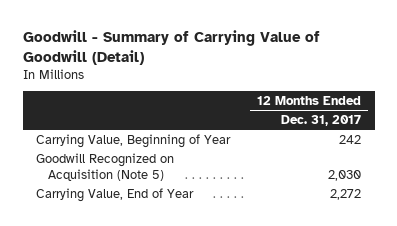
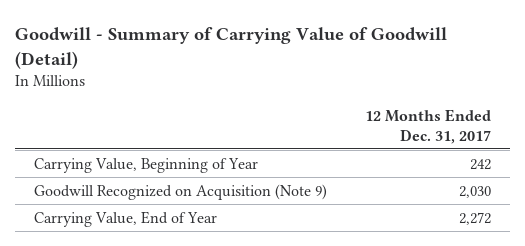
- Goodwill Recognized on Acquisition (Note 5) | 2,030
+ Goodwill Recognized on Acquisition (Note 9) | 2,030

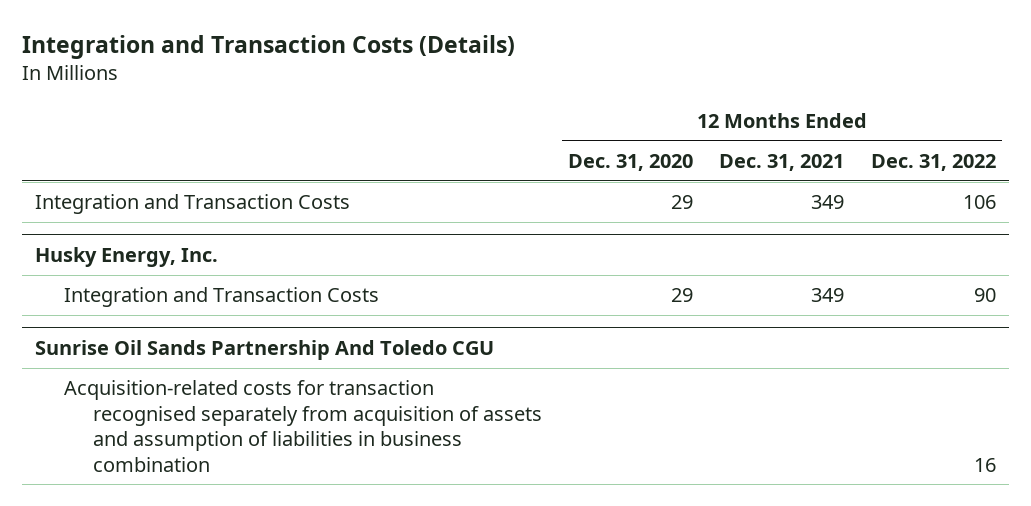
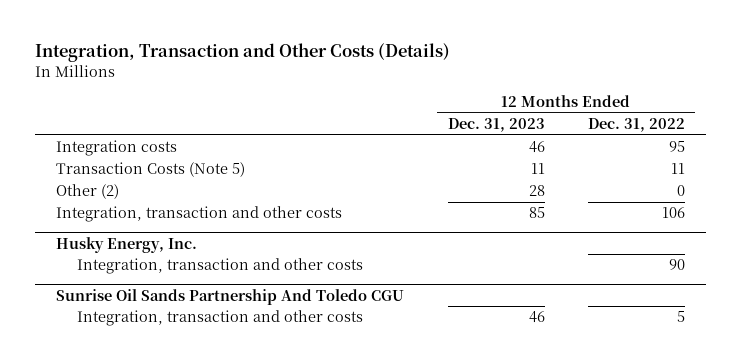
- Integration and Transaction Costs (Details)
+ Integration, Transaction and Other Costs (Details)
- | 12 Months Ended Dec. 31, 2020 | 12 Months Ended Dec. 31, 2021 | 12 Months Ended Dec. 31, 2022
+ | 12 Months Ended Dec. 31, 2023 | 12 Months Ended Dec. 31, 2022
- Integration and Transaction Costs | 29 | 349 | 106
+ Integration costs | 46 | 95
+ Transaction Costs (Note 5) | 11 | 11
+ Other (2) | 28 | 0
+ Integration, transaction and other costs | 85 | 106
@ Husky Energy, Inc.
- Integration and Transaction Costs | 29 | 349 | 90
+ Integration, transaction and other costs | | 90
@ Sunrise Oil Sands Partnership And Toledo CGU
- Acquisition-related costs for transaction recognised separately from acquisition of assets and assumption of liabilities in business combination | | | 16
+ Integration, transaction and other costs | 46 | 5

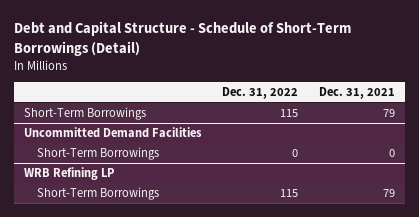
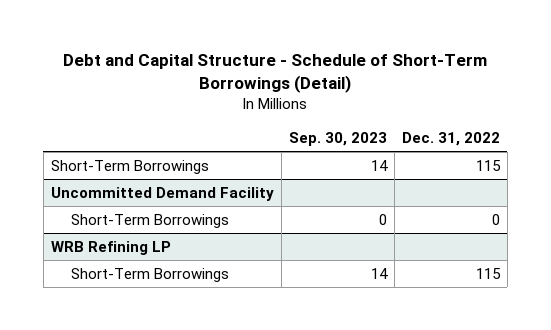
- | Dec. 31, 2022 | Dec. 31, 2021
+ | Sep. 30, 2023 | Dec. 31, 2022
- Uncommitted Demand Facilities
+ Uncommitted Demand Facility

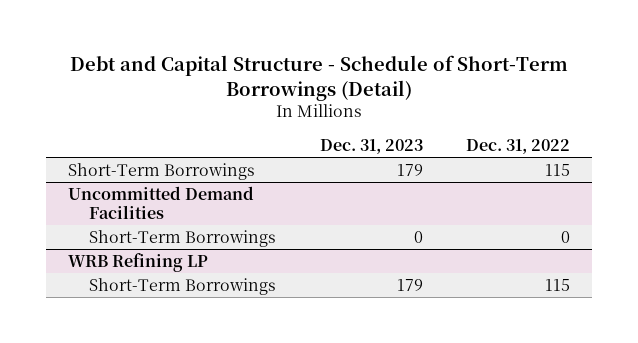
- | Sep. 30, 2023 | Dec. 31, 2022
+ | Dec. 31, 2023 | Dec. 31, 2022
- Uncommitted Demand Facility
+ Uncommitted Demand Facilities

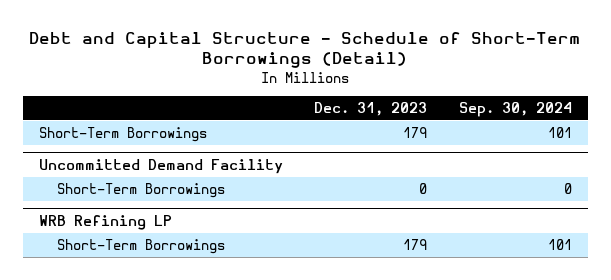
- | Dec. 31, 2023 | Dec. 31, 2022
+ | Dec. 31, 2023 | Sep. 30, 2024
- Uncommitted Demand Facilities
+ Uncommitted Demand Facility

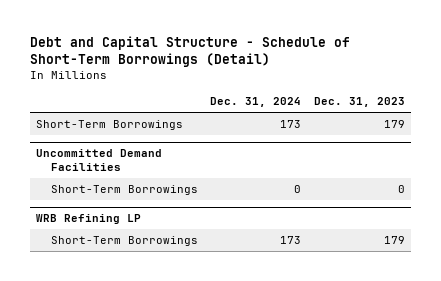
- | Dec. 31, 2023 | Sep. 30, 2024
+ | Dec. 31, 2024 | Dec. 31, 2023
- Uncommitted Demand Facility
+ Uncommitted Demand Facilities

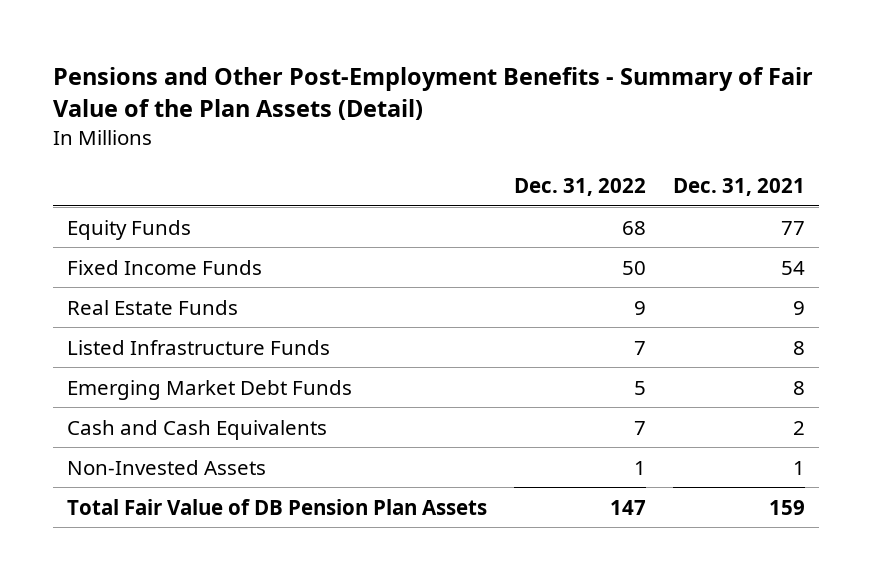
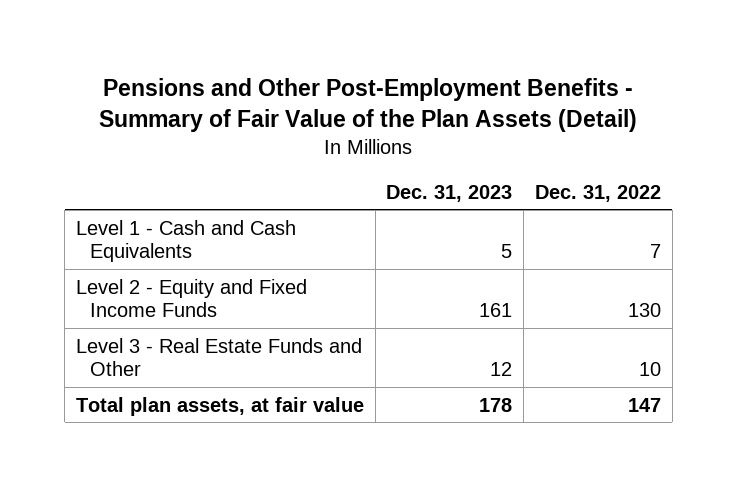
- | Dec. 31, 2022 | Dec. 31, 2021
+ | Dec. 31, 2023 | Dec. 31, 2022
- Equity Funds | 68 | 77
- Fixed Income Funds | 50 | 54
- Real Estate Funds | 9 | 9
- Listed Infrastructure Funds | 7 | 8
- Emerging Market Debt Funds | 5 | 8
- Cash and Cash Equivalents | 7 | 2
- Non-Invested Assets | 1 | 1
- Total Fair Value of DB Pension Plan Assets | 147 | 159
+ Level 1 - Cash and Cash Equivalents | 5 | 7
+ Level 2 - Equity and Fixed Income Funds | 161 | 130
+ Level 3 - Real Estate Funds and Other | 12 | 10
+ Total plan assets, at fair value | 178 | 147

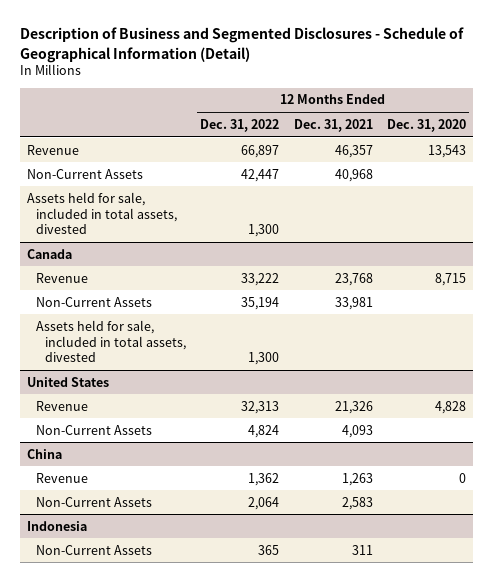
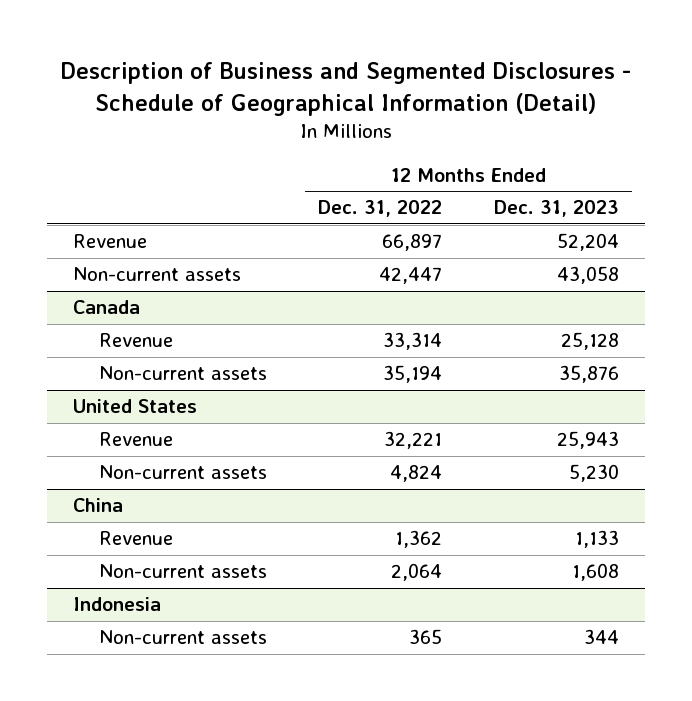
- | 12 Months Ended Dec. 31, 2022 | 12 Months Ended Dec. 31, 2021 | 12 Months Ended Dec. 31, 2020
+ | 12 Months Ended Dec. 31, 2022 | 12 Months Ended Dec. 31, 2023
- Non-Current Assets | 42,447 | 40,968 |
- Assets held for sale, included in total assets, divested | 1,300 | |
+ Non-current assets | 42,447 | 43,058
@ Canada
- Revenue | 33,222 | 23,768 | 8,715
- Non-Current Assets | 35,194 | 33,981 |
- Assets held for sale, included in total assets, divested | 1,300 | |
+ Revenue | 33,314 | 25,128
+ Non-current assets | 35,194 | 35,876
@ United States
- Revenue | 32,313 | 21,326 | 4,828
- Non-Current Assets | 4,824 | 4,093 |
+ Revenue | 32,221 | 25,943
+ Non-current assets | 4,824 | 5,230
@ China
- Non-Current Assets | 2,064 | 2,583 |
+ Non-current assets | 2,064 | 1,608
@ Indonesia
- Non-Current Assets | 365 | 311 |
+ Non-current assets | 365 | 344

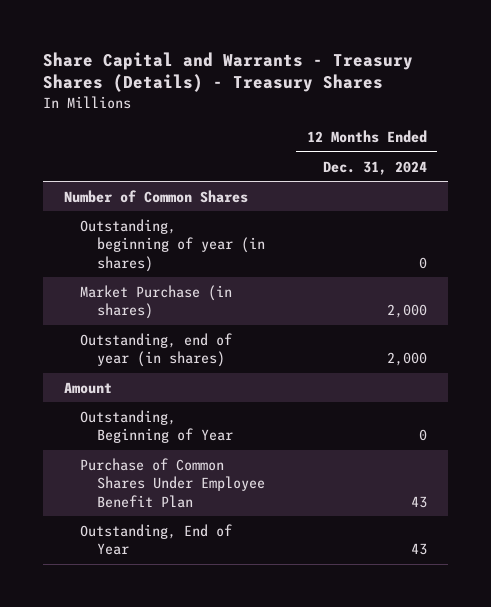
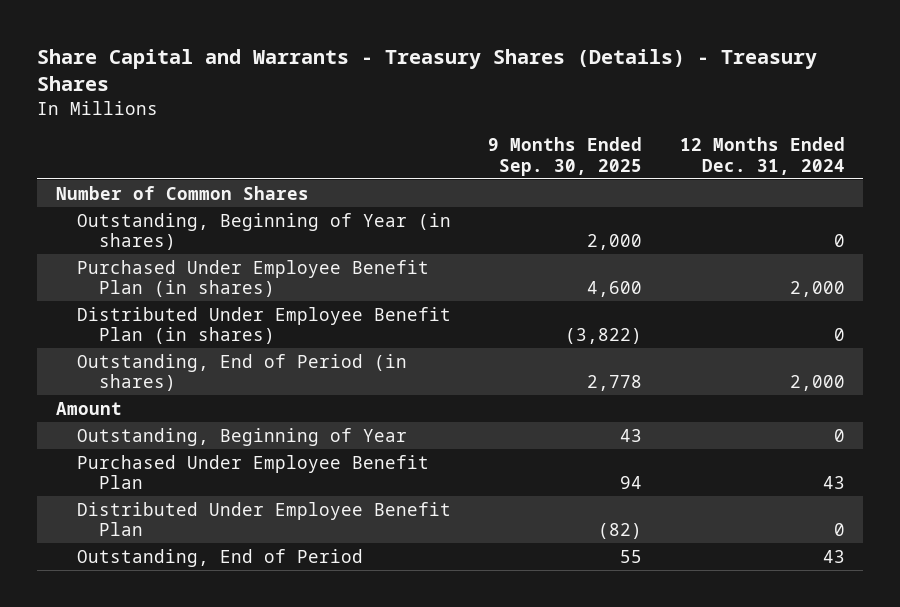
- | 12 Months Ended Dec. 31, 2024
+ | 9 Months Ended Sep. 30, 2025 | 12 Months Ended Dec. 31, 2024
- Outstanding, beginning of year (in shares) | 0
- Market Purchase (in shares) | 2,000
- Outstanding, end of year (in shares) | 2,000
+ Outstanding, Beginning of Year (in shares) | 2,000 | 0
+ Purchased Under Employee Benefit Plan (in shares) | 4,600 | 2,000
+ Distributed Under Employee Benefit Plan (in shares) | (3,822) | 0
+ Outstanding, End of Period (in shares) | 2,778 | 2,000
- Purchase of Common Shares Under Employee Benefit Plan | 43
- Outstanding, End of Year | 43
+ Purchased Under Employee Benefit Plan | 94 | 43
+ Distributed Under Employee Benefit Plan | (82) | 0
+ Outstanding, End of Period | 55 | 43

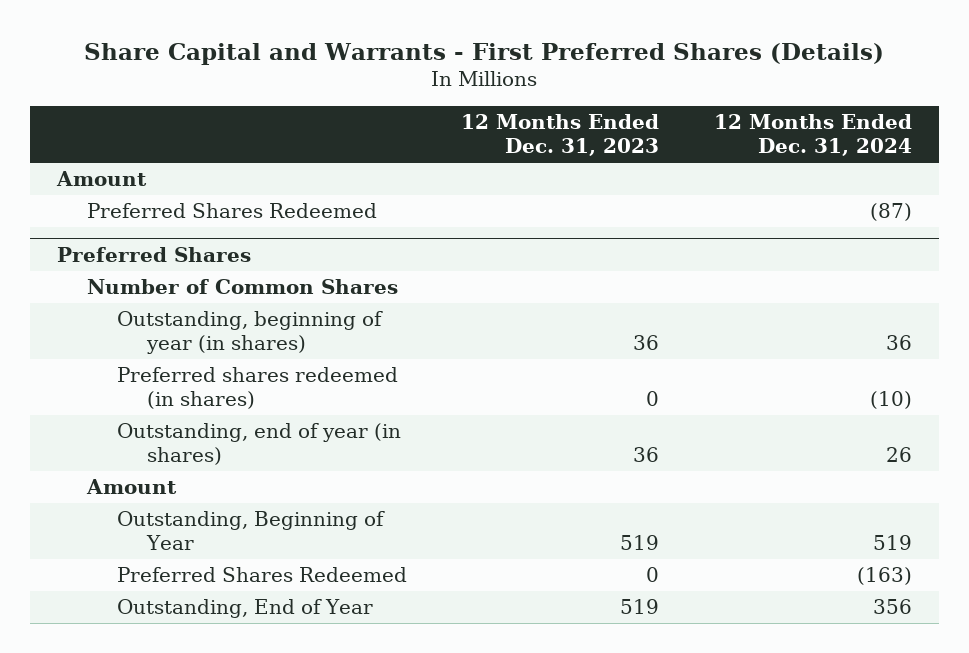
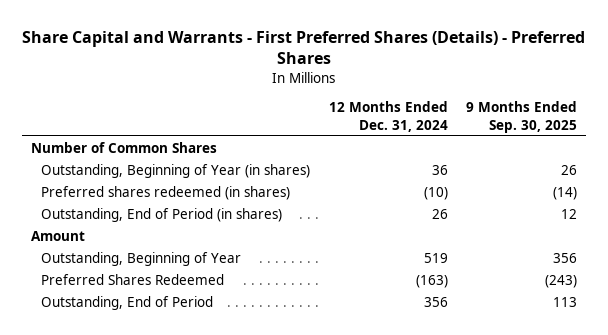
- Share Capital and Warrants - First Preferred Shares (Details)
+ Share Capital and Warrants - First Preferred Shares (Details) - Preferred Shares
- | 12 Months Ended Dec. 31, 2023 | 12 Months Ended Dec. 31, 2024
+ | 12 Months Ended Dec. 31, 2024 | 9 Months Ended Sep. 30, 2025
- Amount
- Preferred Shares Redeemed | | (87)
- Preferred Shares
- Outstanding, beginning of year (in shares) | 36 | 36
+ Outstanding, Beginning of Year (in shares) | 36 | 26
- Outstanding, end of year (in shares) | 36 | 26
+ Outstanding, End of Period (in shares) | 26 | 12
- Outstanding, End of Year | 519 | 356
+ Outstanding, End of Period | 356 | 113

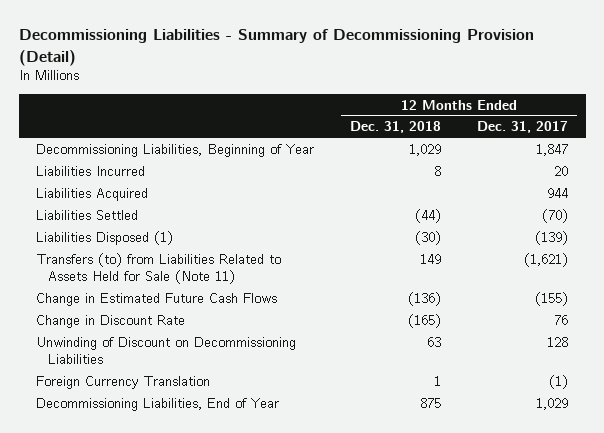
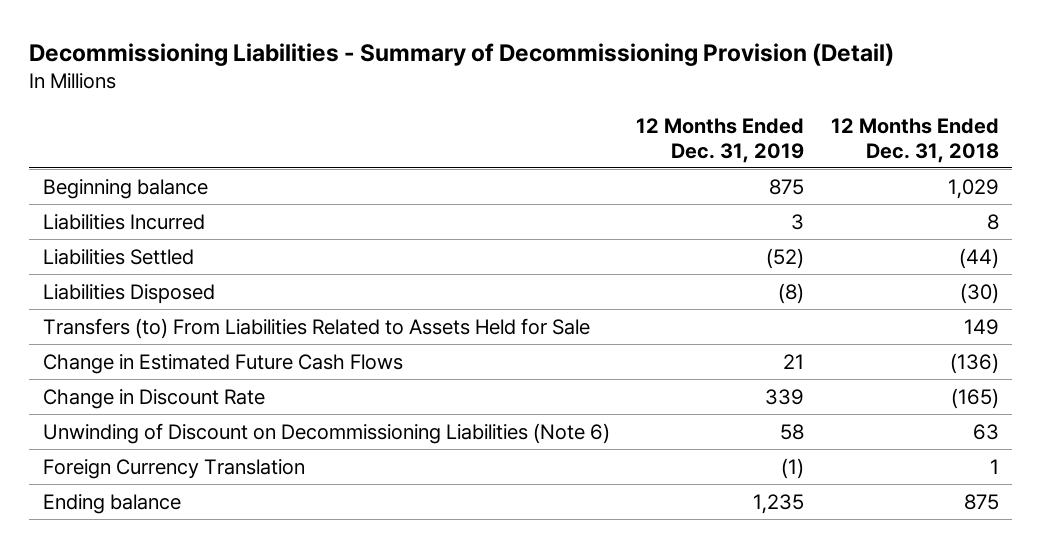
- | 12 Months Ended Dec. 31, 2018 | 12 Months Ended Dec. 31, 2017
+ | 12 Months Ended Dec. 31, 2019 | 12 Months Ended Dec. 31, 2018
- Decommissioning Liabilities, Beginning of Year | 1,029 | 1,847
+ Beginning balance | 875 | 1,029
- Liabilities Acquired | | 944
- Liabilities Disposed (1) | (30) | (139)
- Transfers (to) from Liabilities Related to Assets Held for Sale (Note 11) | 149 | (1,621)
+ Liabilities Disposed | (8) | (30)
+ Transfers (to) From Liabilities Related to Assets Held for Sale | | 149
- Unwinding of Discount on Decommissioning Liabilities | 63 | 128
+ Unwinding of Discount on Decommissioning Liabilities (Note 6) | 58 | 63
- Decommissioning Liabilities, End of Year | 875 | 1,029
+ Ending balance | 1,235 | 875

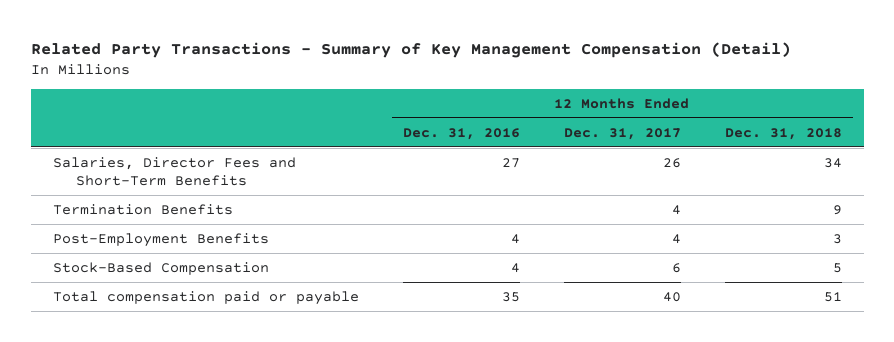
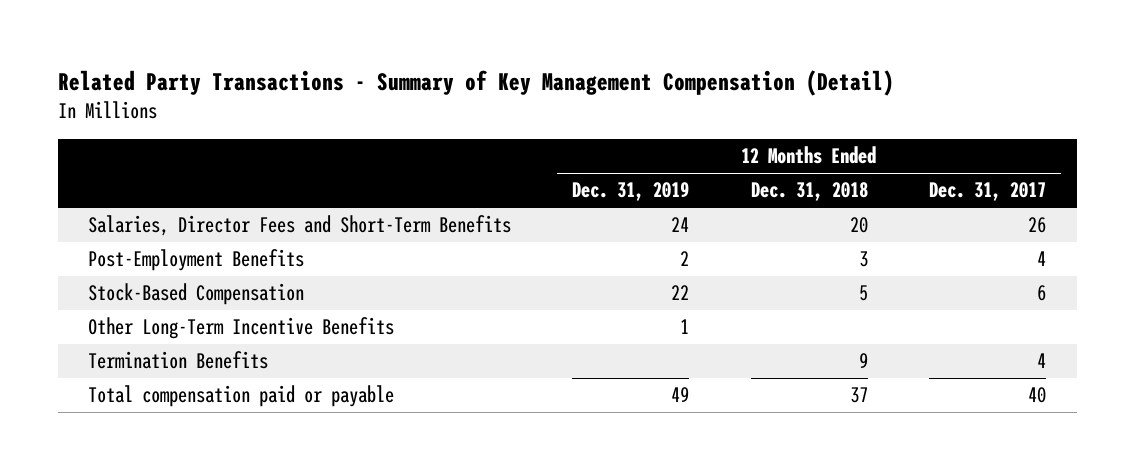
- | 12 Months Ended Dec. 31, 2016 | 12 Months Ended Dec. 31, 2017 | 12 Months Ended Dec. 31, 2018
+ | 12 Months Ended Dec. 31, 2019 | 12 Months Ended Dec. 31, 2018 | 12 Months Ended Dec. 31, 2017
- Salaries, Director Fees and Short-Term Benefits | 27 | 26 | 34
+ Salaries, Director Fees and Short-Term Benefits | 24 | 20 | 26
- Total compensation paid or payable | 35 | 40 | 51
+ Other Long-Term Incentive Benefits | 1 | |
moved down: Termination Benefits | | 9 | 4
+ Total compensation paid or payable | 49 | 37 | 40

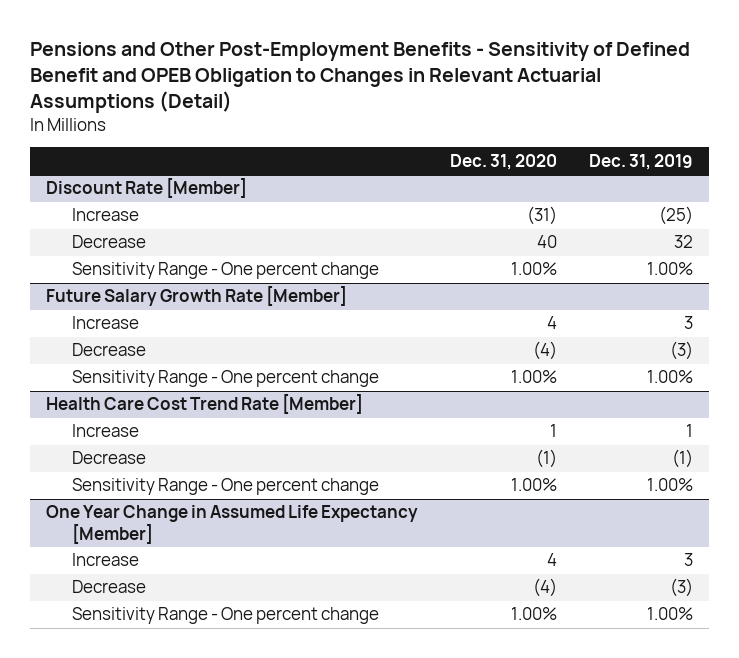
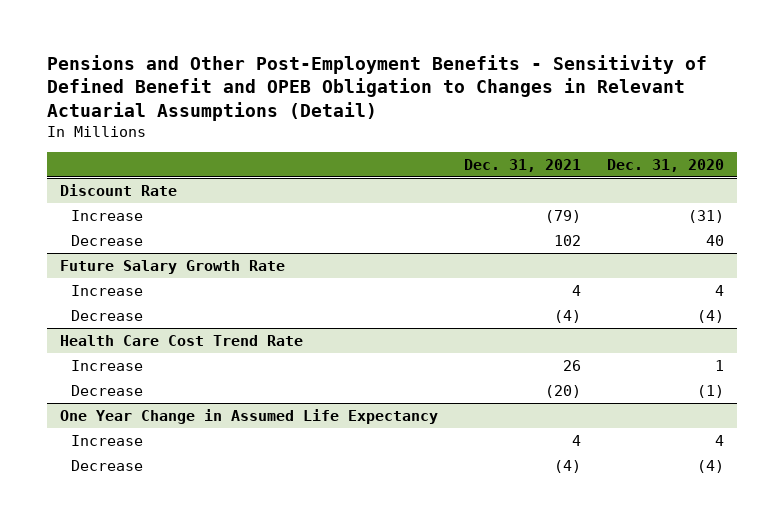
- | Dec. 31, 2020 | Dec. 31, 2019
+ | Dec. 31, 2021 | Dec. 31, 2020
- Discount Rate [Member]
+ Discount Rate
- Sensitivity Range - One percent change | 1.00% | 1.00%
- Future Salary Growth Rate [Member]
+ Future Salary Growth Rate
- Sensitivity Range - One percent change | 1.00% | 1.00%
- Health Care Cost Trend Rate [Member]
+ Health Care Cost Trend Rate
- Sensitivity Range - One percent change | 1.00% | 1.00%
- One Year Change in Assumed Life Expectancy [Member]
+ One Year Change in Assumed Life Expectancy
- Sensitivity Range - One percent change | 1.00% | 1.00%

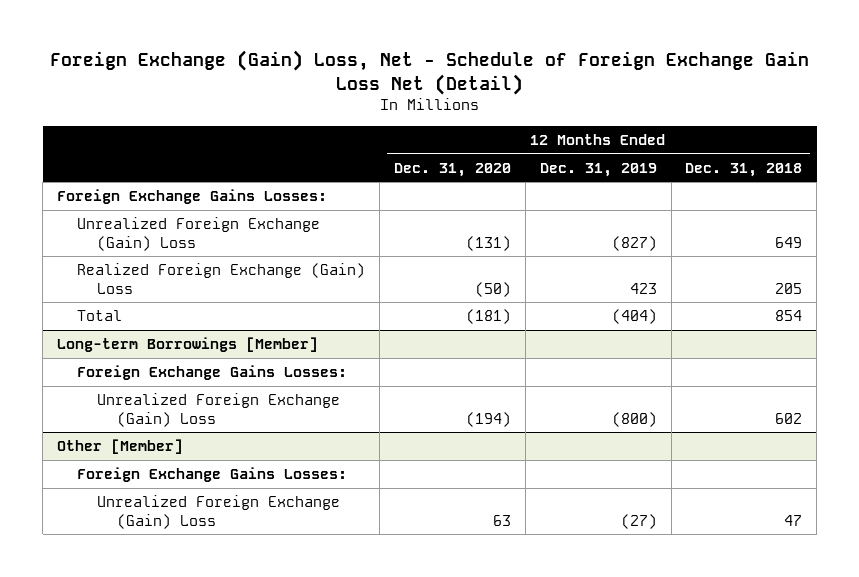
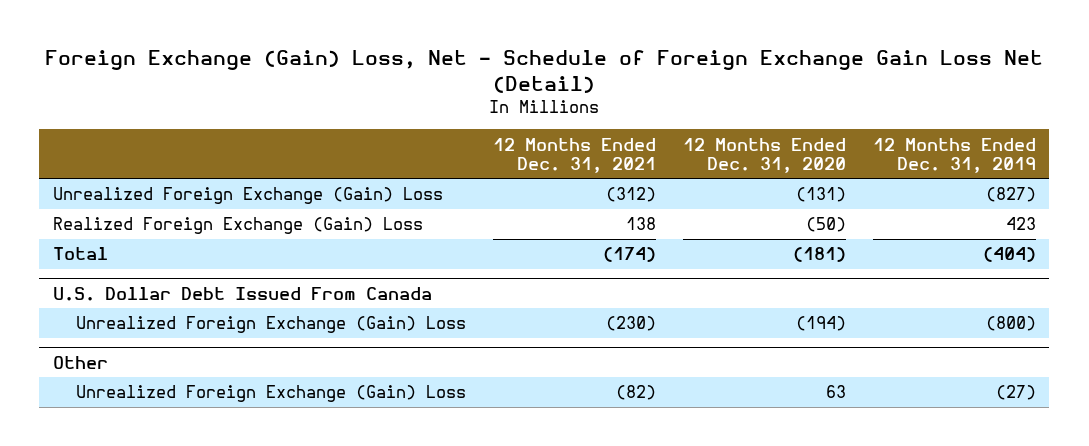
- | 12 Months Ended Dec. 31, 2020 | 12 Months Ended Dec. 31, 2019 | 12 Months Ended Dec. 31, 2018
+ | 12 Months Ended Dec. 31, 2021 | 12 Months Ended Dec. 31, 2020 | 12 Months Ended Dec. 31, 2019
- Foreign Exchange Gains Losses:
- Long-term Borrowings [Member]
- Foreign Exchange Gains Losses:
+ U.S. Dollar Debt Issued From Canada
- Other [Member]
- Foreign Exchange Gains Losses:
+ Other

